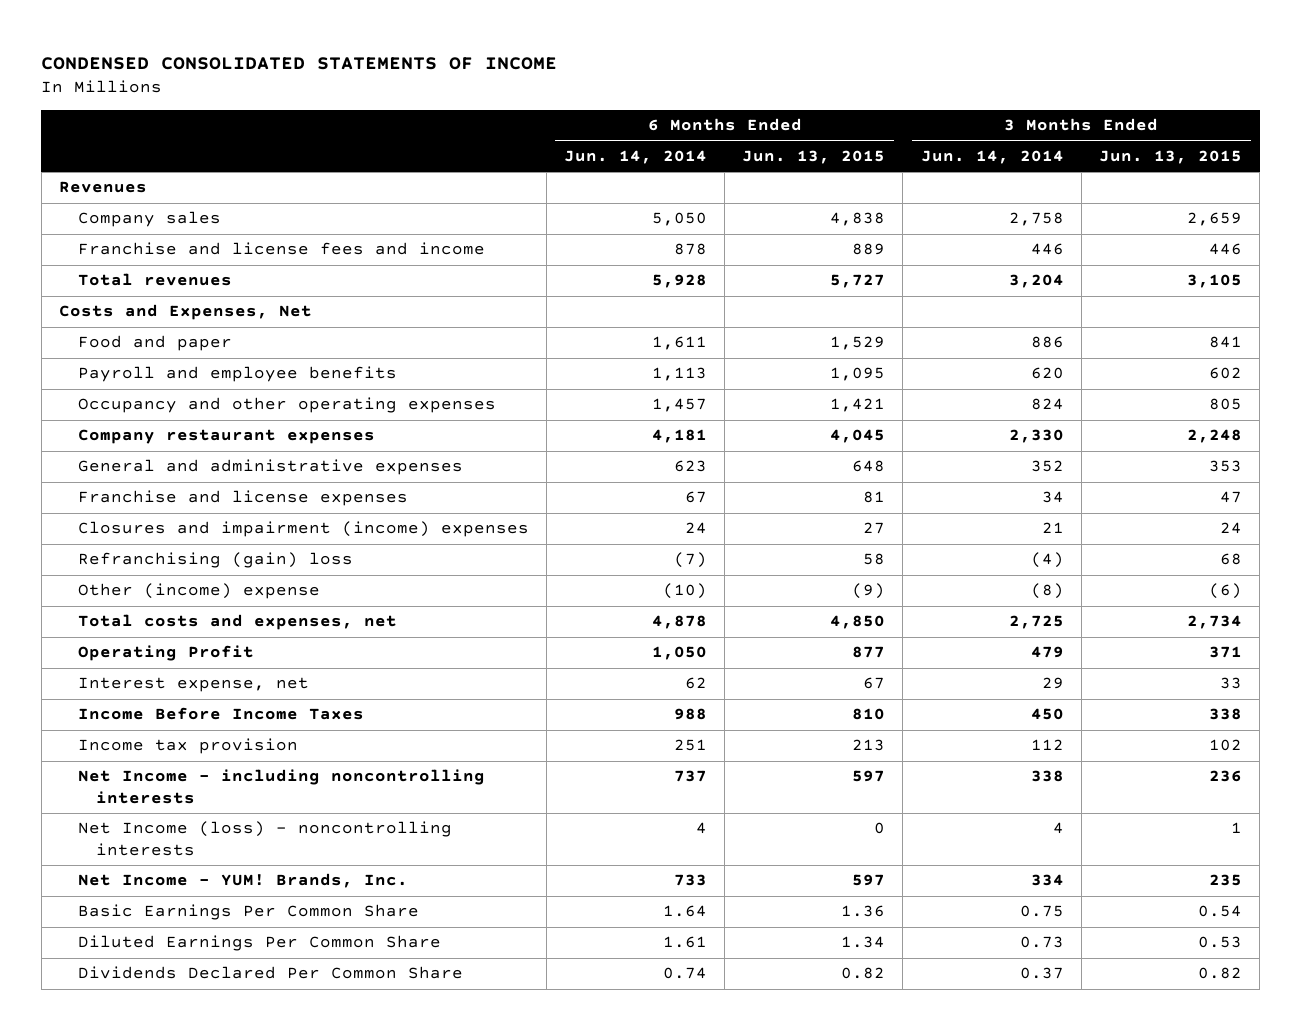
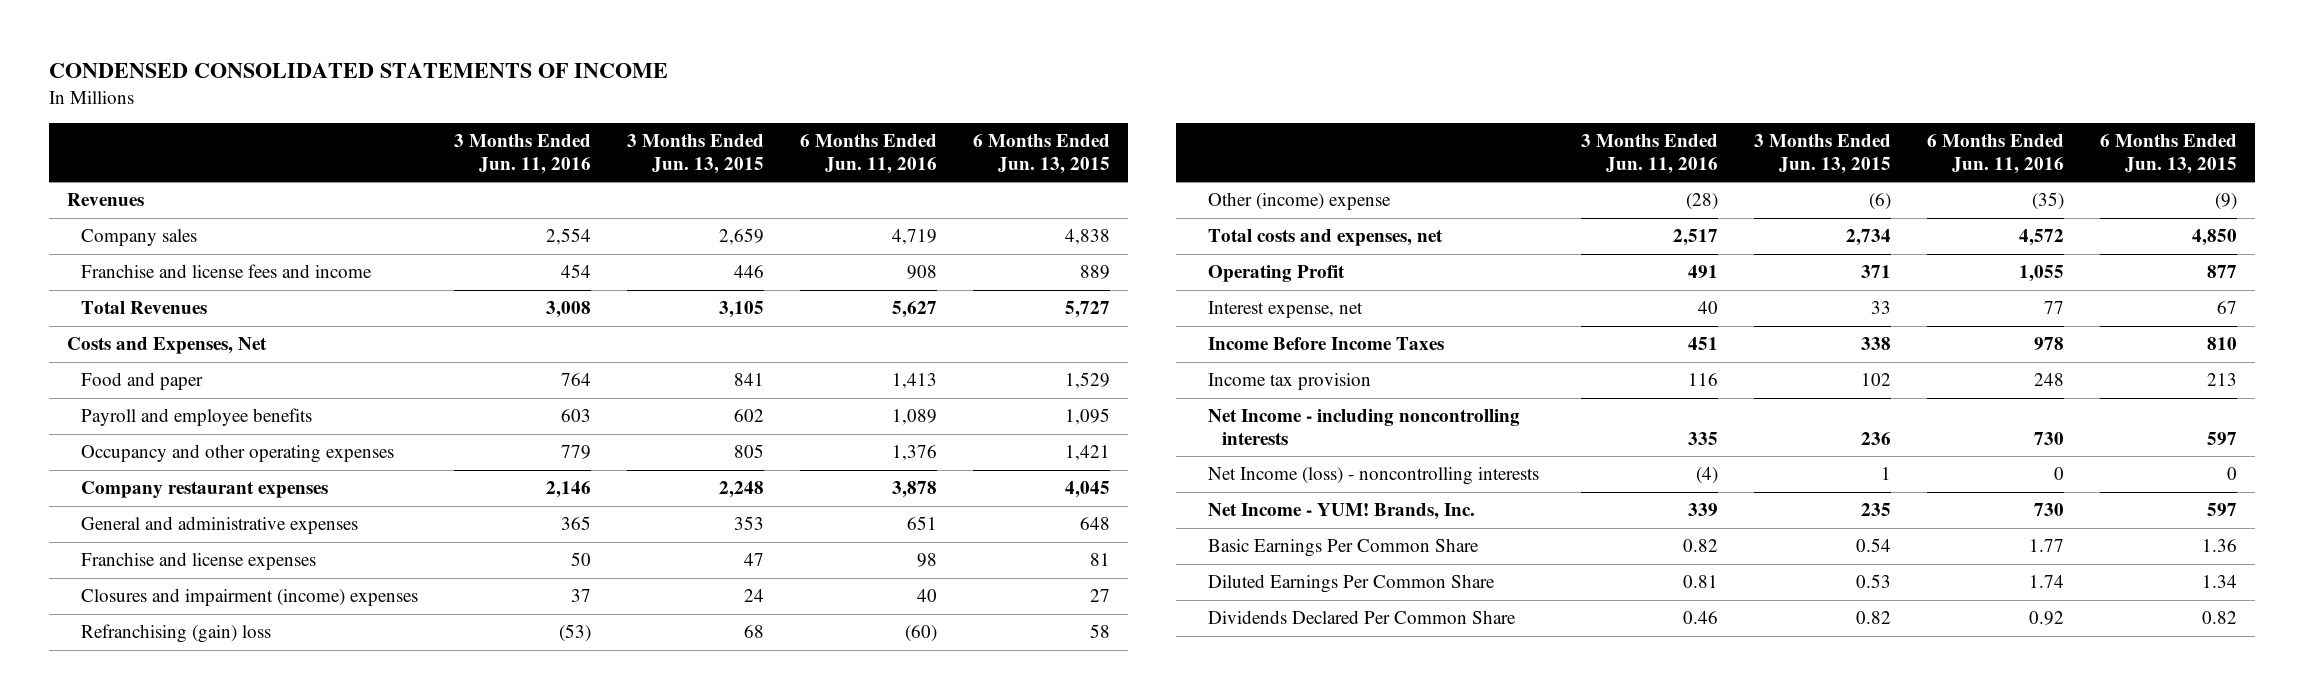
- | 6 Months Ended Jun. 14, 2014 | 6 Months Ended Jun. 13, 2015 | 3 Months Ended Jun. 14, 2014 | 3 Months Ended Jun. 13, 2015
+ | 3 Months Ended Jun. 11, 2016 | 3 Months Ended Jun. 13, 2015 | 6 Months Ended Jun. 11, 2016 | 6 Months Ended Jun. 13, 2015
- Total revenues | 5,928 | 5,727 | 3,204 | 3,105
+ Total Revenues | 3,008 | 3,105 | 5,627 | 5,727

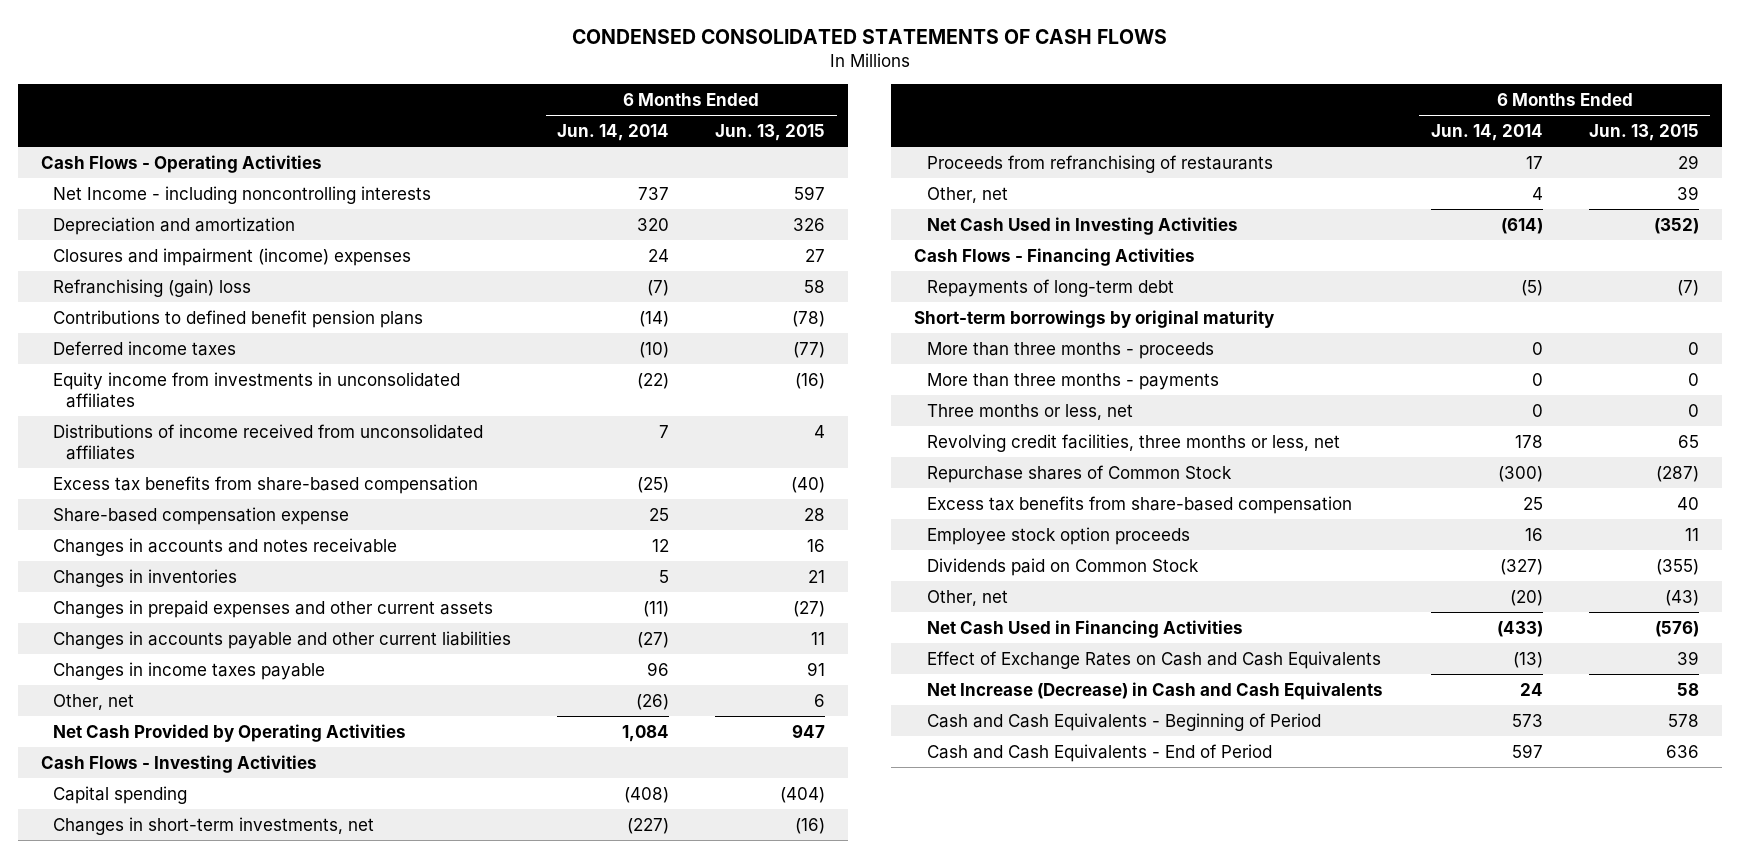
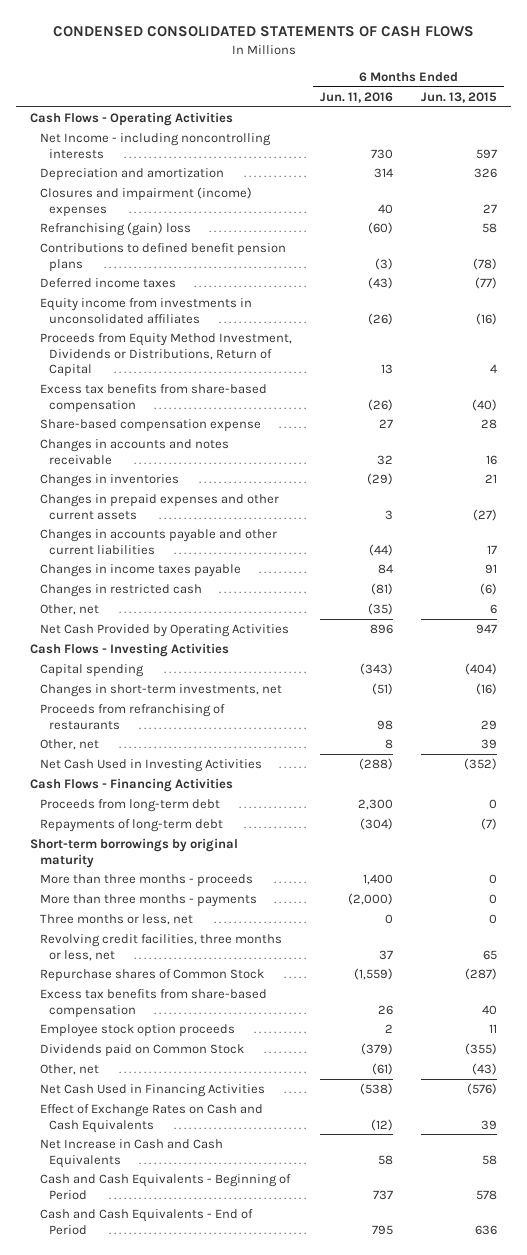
- | 6 Months Ended Jun. 14, 2014 | 6 Months Ended Jun. 13, 2015
+ | 6 Months Ended Jun. 11, 2016 | 6 Months Ended Jun. 13, 2015
- Distributions of income received from unconsolidated affiliates | 7 | 4
+ Proceeds from Equity Method Investment, Dividends or Distributions, Return of Capital | 13 | 4
- Changes in accounts payable and other current liabilities | (27) | 11
+ Changes in accounts payable and other current liabilities | (44) | 17
+ Changes in restricted cash | (81) | (6)
+ Proceeds from long-term debt | 2,300 | 0
- Net Increase (Decrease) in Cash and Cash Equivalents | 24 | 58
+ Net Increase in Cash and Cash Equivalents | 58 | 58

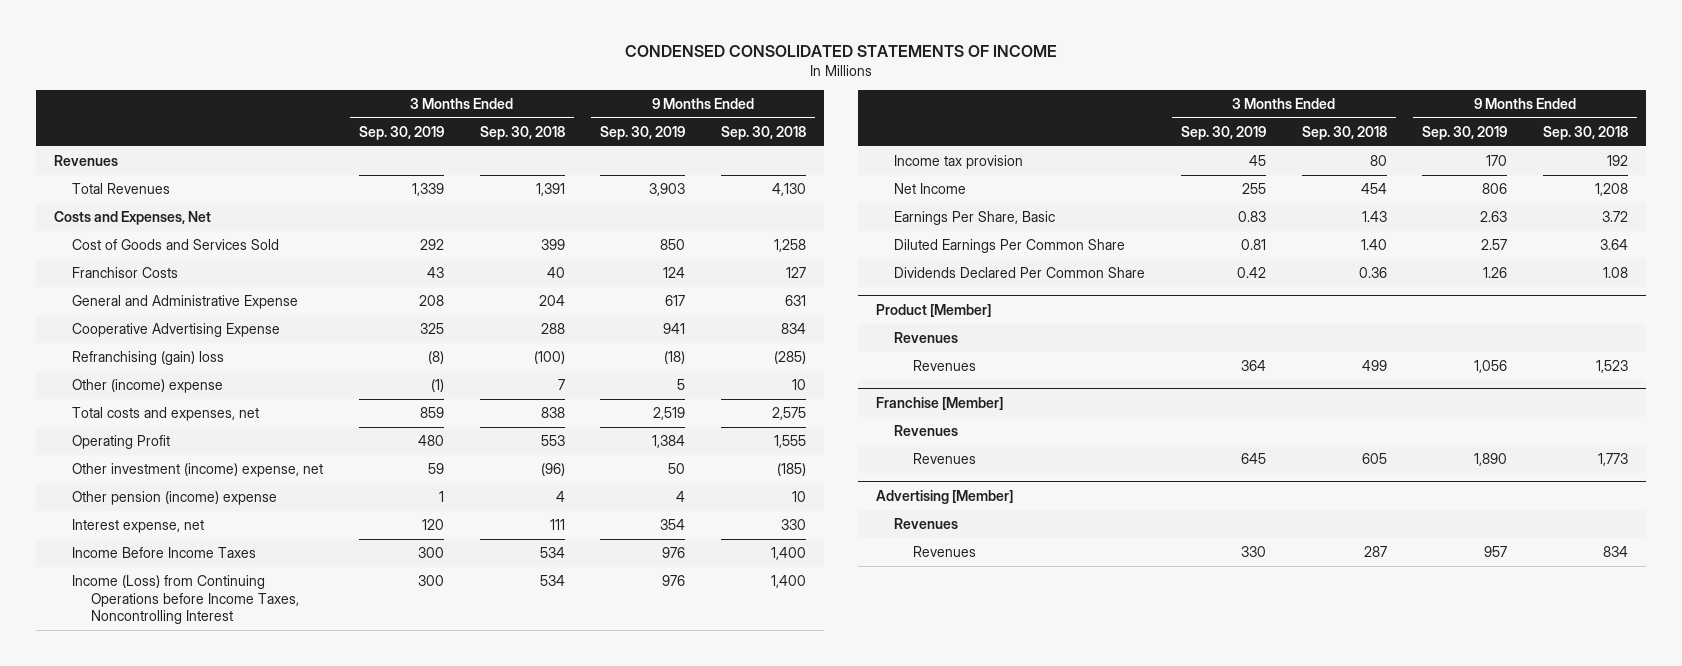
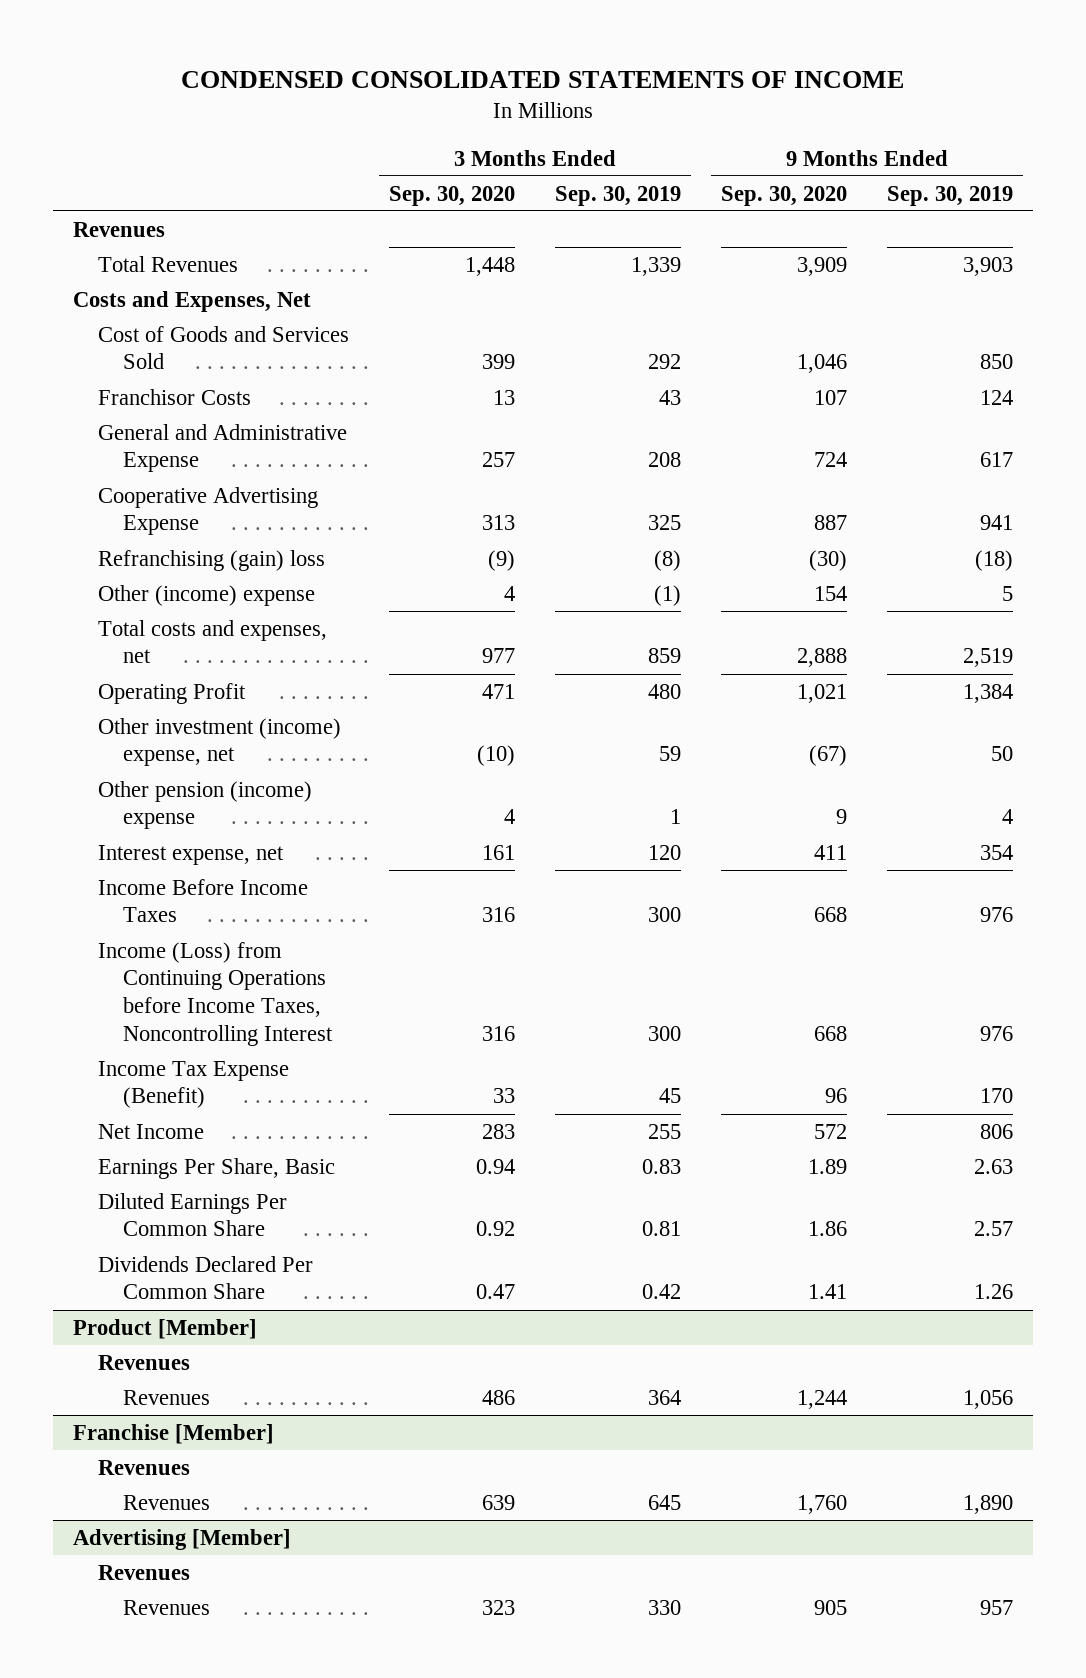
- | 3 Months Ended Sep. 30, 2019 | 3 Months Ended Sep. 30, 2018 | 9 Months Ended Sep. 30, 2019 | 9 Months Ended Sep. 30, 2018
+ | 3 Months Ended Sep. 30, 2020 | 3 Months Ended Sep. 30, 2019 | 9 Months Ended Sep. 30, 2020 | 9 Months Ended Sep. 30, 2019
- Income tax provision | 45 | 80 | 170 | 192
+ Income Tax Expense (Benefit) | 33 | 45 | 96 | 170

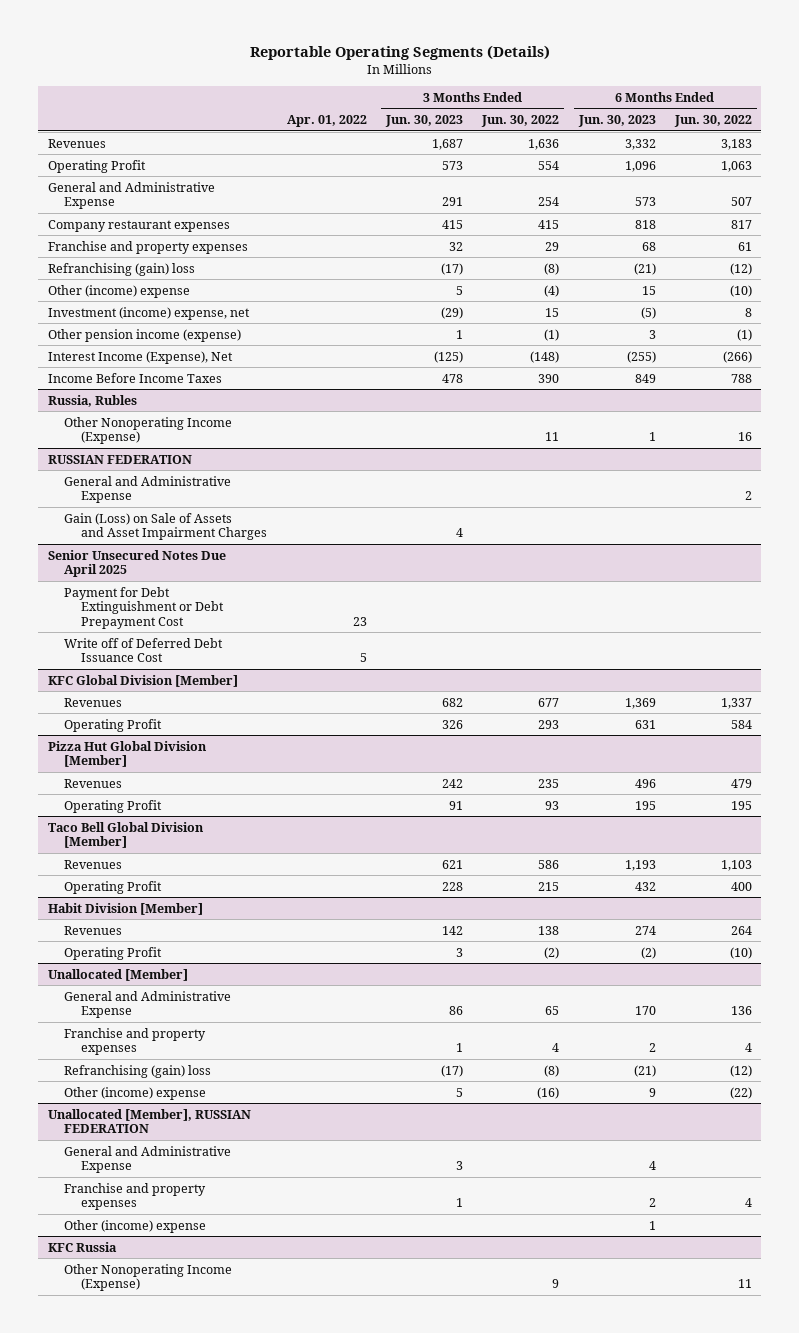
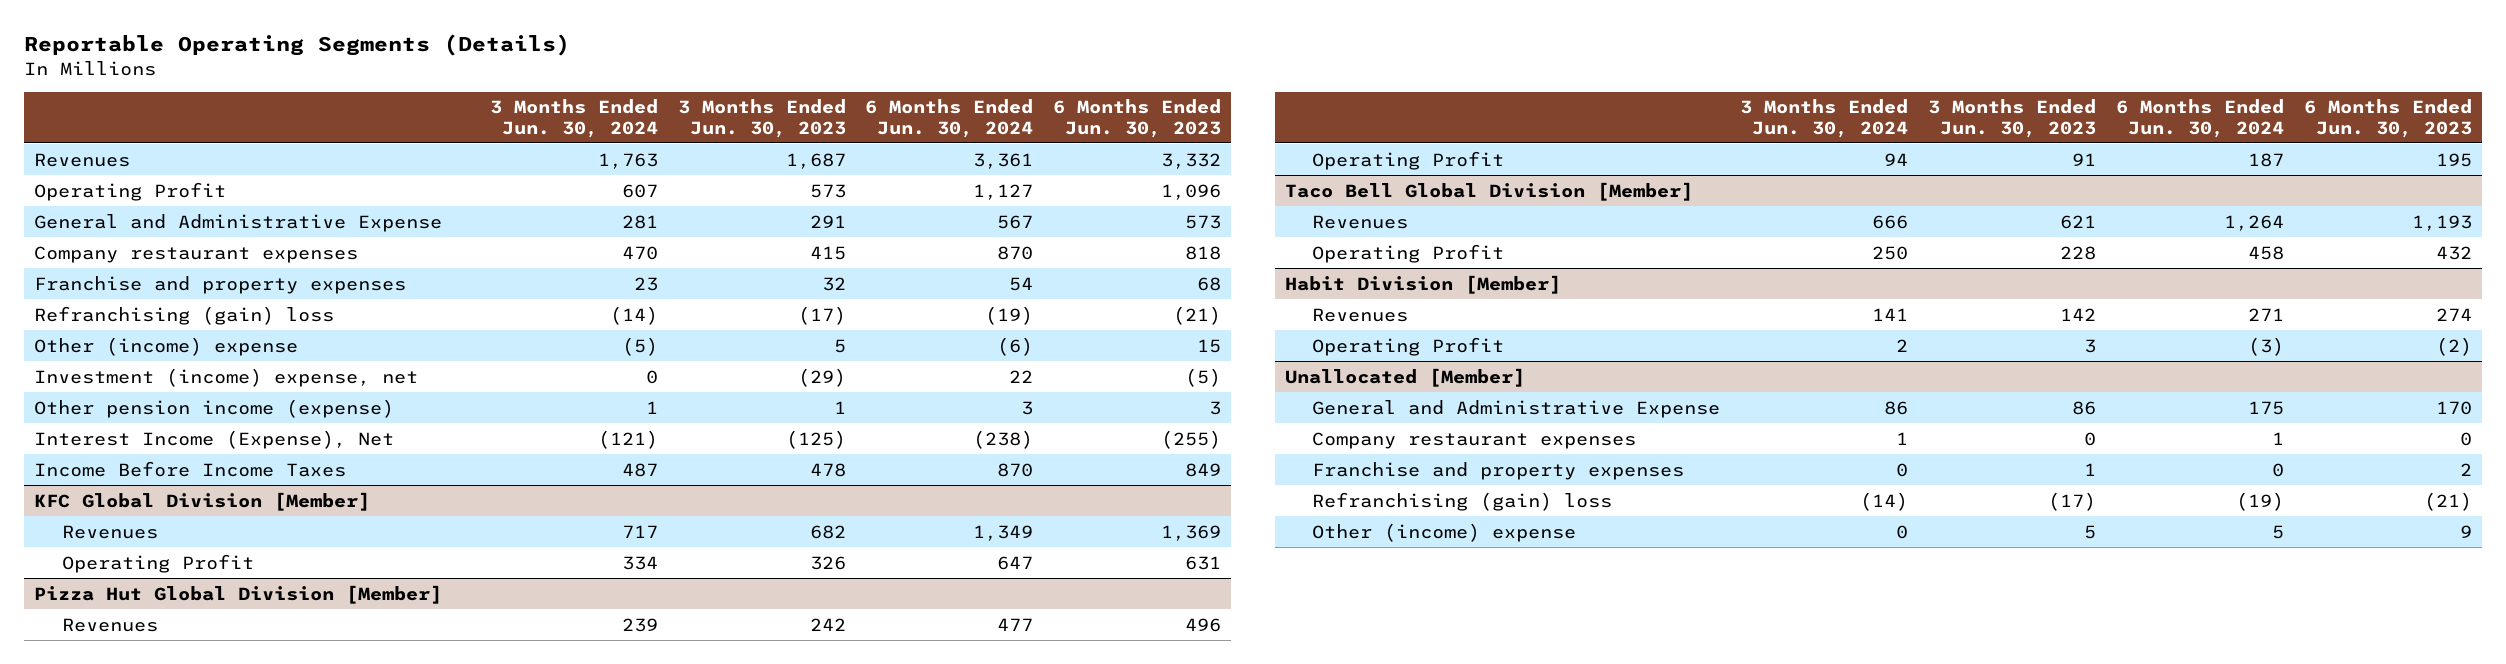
- | Apr. 01, 2022 | 3 Months Ended Jun. 30, 2023 | 3 Months Ended Jun. 30, 2022 | 6 Months Ended Jun. 30, 2023 | 6 Months Ended Jun. 30, 2022
+ | 3 Months Ended Jun. 30, 2024 | 3 Months Ended Jun. 30, 2023 | 6 Months Ended Jun. 30, 2024 | 6 Months Ended Jun. 30, 2023
- Russia, Rubles
- Other Nonoperating Income (Expense) | | | 11 | 1 | 16
- RUSSIAN FEDERATION
- General and Administrative Expense | | | | | 2
- Gain (Loss) on Sale of Assets and Asset Impairment Charges | | 4 | | |
- Senior Unsecured Notes Due April 2025
- Payment for Debt Extinguishment or Debt Prepayment Cost | 23 | | | |
- Write off of Deferred Debt Issuance Cost | 5 | | | |
@ Unallocated [Member]
+ Company restaurant expenses | 1 | 0 | 1 | 0
- Unallocated [Member], RUSSIAN FEDERATION
- General and Administrative Expense | | 3 | | 4 |
- Franchise and property expenses | | 1 | | 2 | 4
- Other (income) expense | | | | 1 |
- KFC Russia
- Other Nonoperating Income (Expense) | | | 9 | | 11

